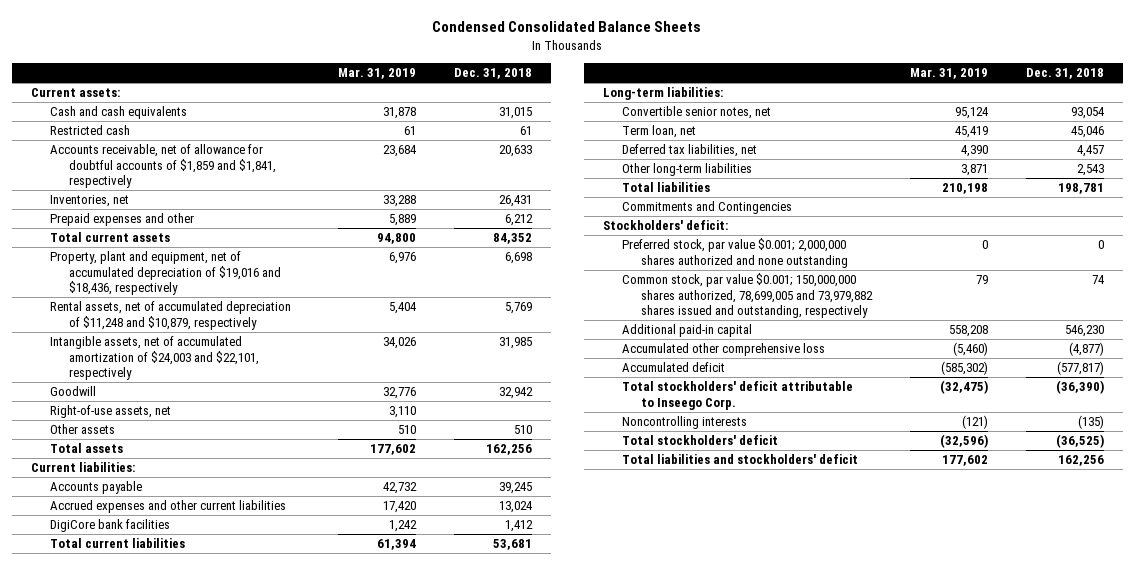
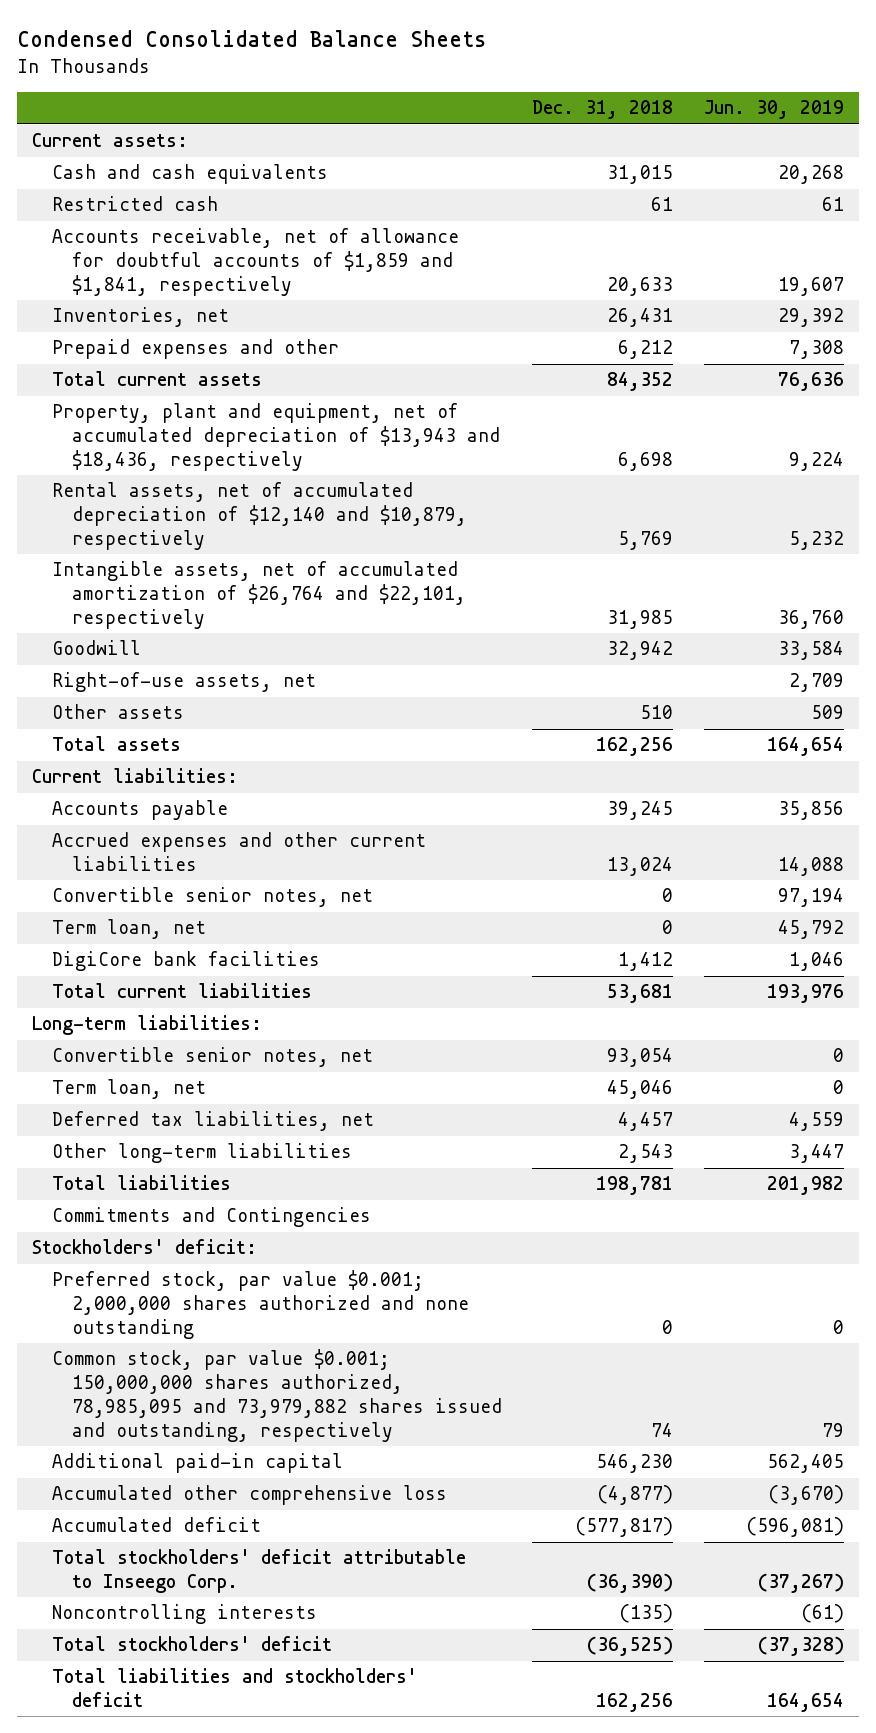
- | Mar. 31, 2019 | Dec. 31, 2018
+ | Dec. 31, 2018 | Jun. 30, 2019
- Property, plant and equipment, net of accumulated depreciation of $19,016 and $18,436, respectively | 6,976 | 6,698
- Rental assets, net of accumulated depreciation of $11,248 and $10,879, respectively | 5,404 | 5,769
- Intangible assets, net of accumulated amortization of $24,003 and $22,101, respectively | 34,026 | 31,985
+ Property, plant and equipment, net of accumulated depreciation of $13,943 and $18,436, respectively | 6,698 | 9,224
+ Rental assets, net of accumulated depreciation of $12,140 and $10,879, respectively | 5,769 | 5,232
+ Intangible assets, net of accumulated amortization of $26,764 and $22,101, respectively | 31,985 | 36,760
+ Convertible senior notes, net | 0 | 97,194
+ Term loan, net | 0 | 45,792
- Common stock, par value $0.001; 150,000,000 shares authorized, 78,699,005 and 73,979,882 shares issued and outstanding, respectively | 79 | 74
+ Common stock, par value $0.001; 150,000,000 shares authorized, 78,985,095 and 73,979,882 shares issued and outstanding, respectively | 74 | 79

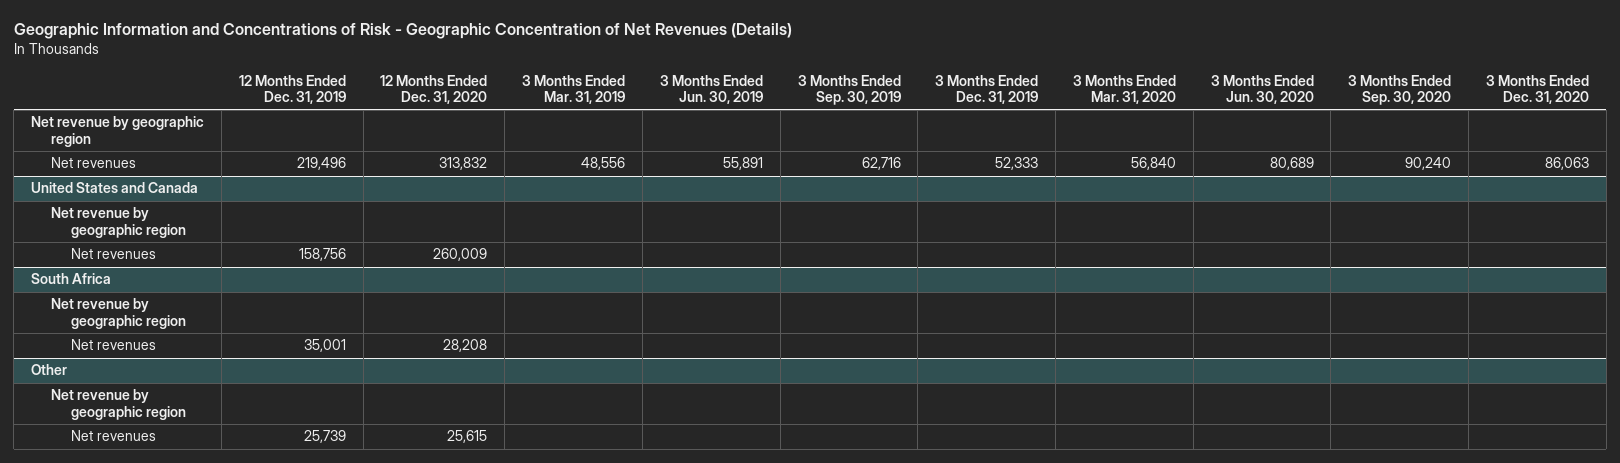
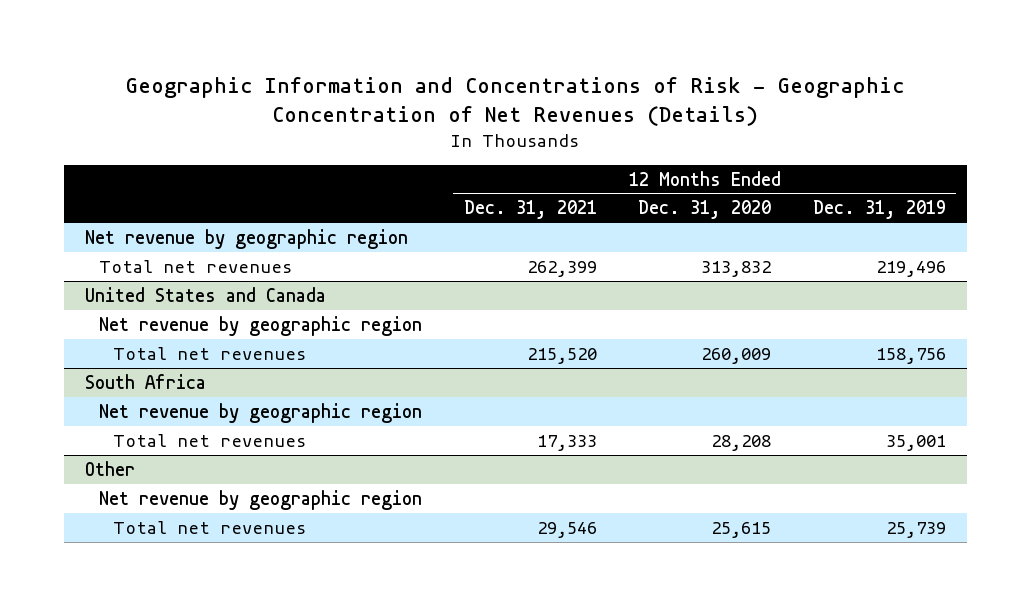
- | 12 Months Ended Dec. 31, 2019 | 12 Months Ended Dec. 31, 2020 | 3 Months Ended Mar. 31, 2019 | 3 Months Ended Jun. 30, 2019 | 3 Months Ended Sep. 30, 2019 | 3 Months Ended Dec. 31, 2019 | 3 Months Ended Mar. 31, 2020 | 3 Months Ended Jun. 30, 2020 | 3 Months Ended Sep. 30, 2020 | 3 Months Ended Dec. 31, 2020
+ | 12 Months Ended Dec. 31, 2021 | 12 Months Ended Dec. 31, 2020 | 12 Months Ended Dec. 31, 2019
- Net revenues | 219,496 | 313,832 | 48,556 | 55,891 | 62,716 | 52,333 | 56,840 | 80,689 | 90,240 | 86,063
+ Total net revenues | 262,399 | 313,832 | 219,496
@ United States and Canada
- Net revenues | 158,756 | 260,009 | | | | | | | |
+ Total net revenues | 215,520 | 260,009 | 158,756
@ South Africa
- Net revenues | 35,001 | 28,208 | | | | | | | |
+ Total net revenues | 17,333 | 28,208 | 35,001
@ Other
- Net revenues | 25,739 | 25,615 | | | | | | | |
+ Total net revenues | 29,546 | 25,615 | 25,739

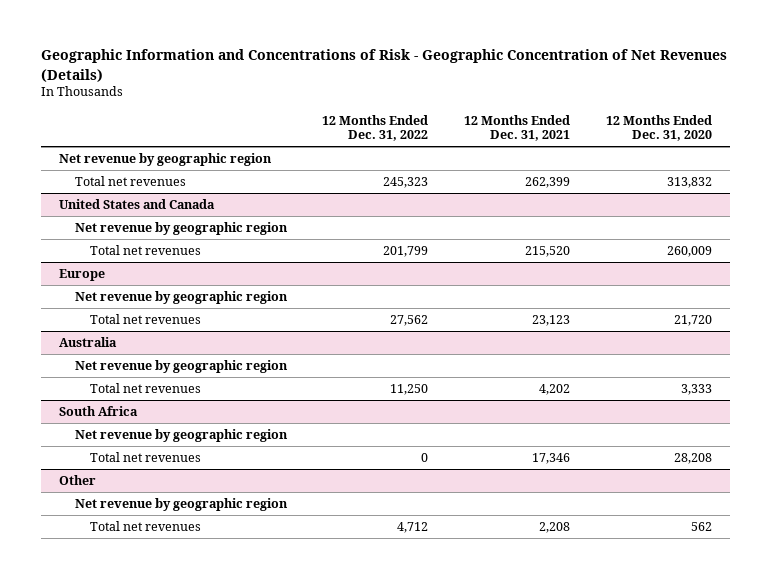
- | 12 Months Ended Dec. 31, 2021 | 12 Months Ended Dec. 31, 2020 | 12 Months Ended Dec. 31, 2019
+ | 12 Months Ended Dec. 31, 2022 | 12 Months Ended Dec. 31, 2021 | 12 Months Ended Dec. 31, 2020
+ Europe
+ Net revenue by geographic region
+ Total net revenues | 27,562 | 23,123 | 21,720
+ Australia
+ Net revenue by geographic region
+ Total net revenues | 11,250 | 4,202 | 3,333
@ South Africa
- Total net revenues | 17,333 | 28,208 | 35,001
+ Total net revenues | 0 | 17,346 | 28,208
@ Other
- Total net revenues | 29,546 | 25,615 | 25,739
+ Total net revenues | 4,712 | 2,208 | 562

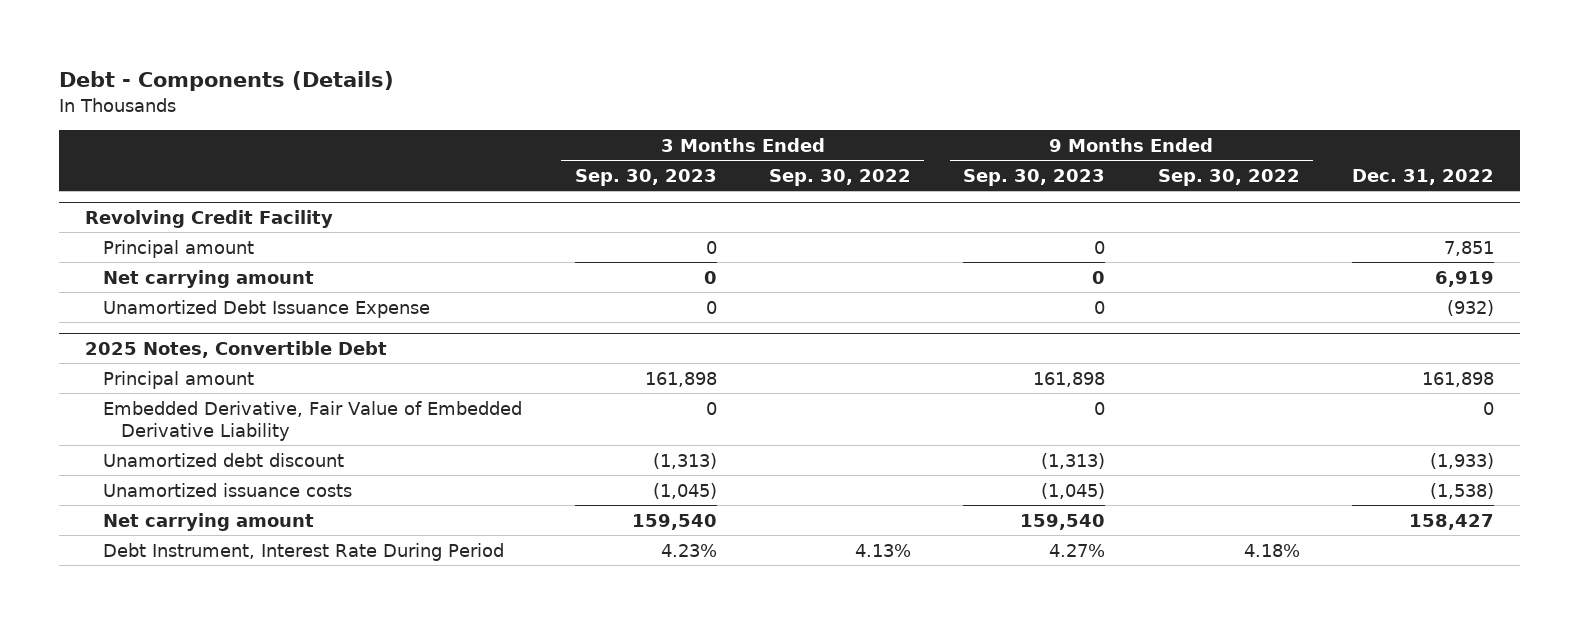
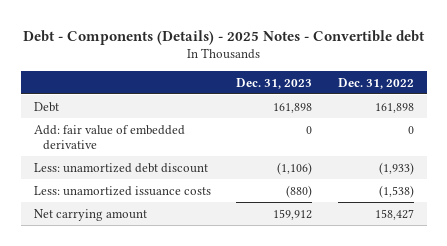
- Debt - Components (Details)
+ Debt - Components (Details) - 2025 Notes - Convertible debt
- | 3 Months Ended Sep. 30, 2023 | 3 Months Ended Sep. 30, 2022 | 9 Months Ended Sep. 30, 2023 | 9 Months Ended Sep. 30, 2022 | Dec. 31, 2022
+ | Dec. 31, 2023 | Dec. 31, 2022
- Revolving Credit Facility
- Principal amount | 0 | | 0 | | 7,851
- Net carrying amount | 0 | | 0 | | 6,919
- Unamortized Debt Issuance Expense | 0 | | 0 | | (932)
- 2025 Notes, Convertible Debt
- Principal amount | 161,898 | | 161,898 | | 161,898
- Embedded Derivative, Fair Value of Embedded Derivative Liability | 0 | | 0 | | 0
- Unamortized debt discount | (1,313) | | (1,313) | | (1,933)
- Unamortized issuance costs | (1,045) | | (1,045) | | (1,538)
+ Debt | 161,898 | 161,898
+ Add: fair value of embedded derivative | 0 | 0
+ Less: unamortized debt discount | (1,106) | (1,933)
+ Less: unamortized issuance costs | (880) | (1,538)
- Debt Instrument, Interest Rate During Period | 4.23% | 4.13% | 4.27% | 4.18% |

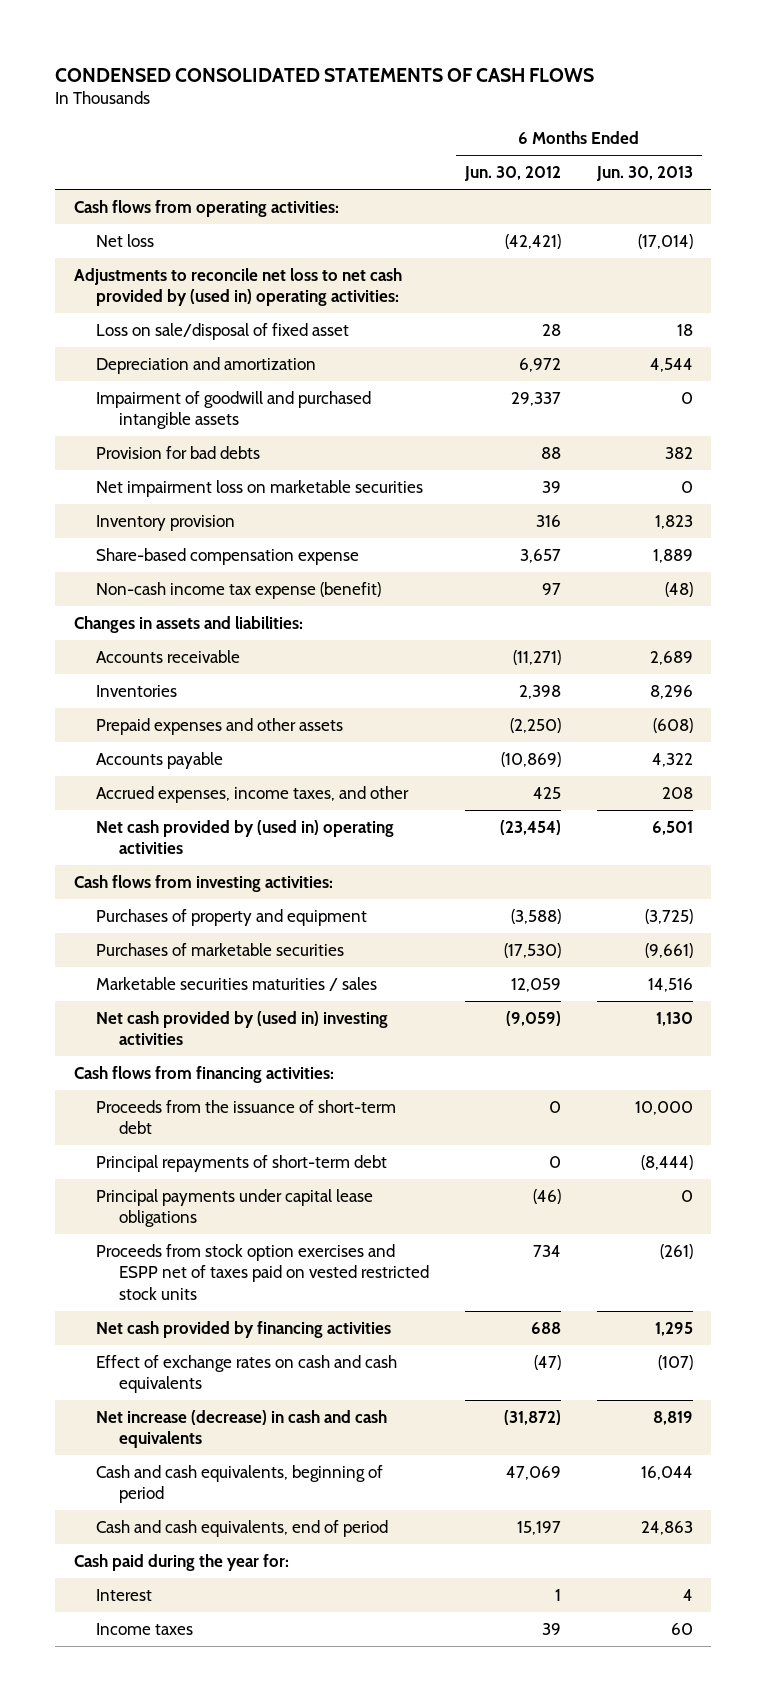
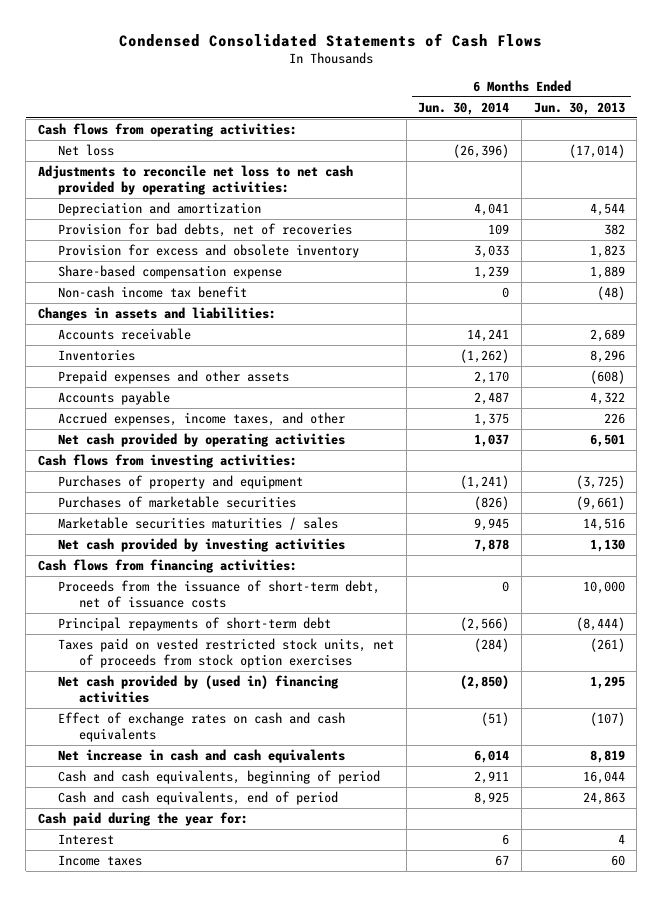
- CONDENSED CONSOLIDATED STATEMENTS OF CASH FLOWS
+ Condensed Consolidated Statements of Cash Flows
- | 6 Months Ended Jun. 30, 2012 | 6 Months Ended Jun. 30, 2013
+ | 6 Months Ended Jun. 30, 2014 | 6 Months Ended Jun. 30, 2013
- Adjustments to reconcile net loss to net cash provided by (used in) operating activities:
- Loss on sale/disposal of fixed asset | 28 | 18
+ Adjustments to reconcile net loss to net cash provided by operating activities:
- Impairment of goodwill and purchased intangible assets | 29,337 | 0
- Provision for bad debts | 88 | 382
- Net impairment loss on marketable securities | 39 | 0
- Inventory provision | 316 | 1,823
+ Provision for bad debts, net of recoveries | 109 | 382
+ Provision for excess and obsolete inventory | 3,033 | 1,823
- Non-cash income tax expense (benefit) | 97 | (48)
+ Non-cash income tax benefit | 0 | (48)
- Accrued expenses, income taxes, and other | 425 | 208
- Net cash provided by (used in) operating activities | (23,454) | 6,501
+ Accrued expenses, income taxes, and other | 1,375 | 226
+ Net cash provided by operating activities | 1,037 | 6,501
- Net cash provided by (used in) investing activities | (9,059) | 1,130
+ Net cash provided by investing activities | 7,878 | 1,130
- Proceeds from the issuance of short-term debt | 0 | 10,000
+ Proceeds from the issuance of short-term debt, net of issuance costs | 0 | 10,000
- Principal payments under capital lease obligations | (46) | 0
- Proceeds from stock option exercises and ESPP net of taxes paid on vested restricted stock units | 734 | (261)
- Net cash provided by financing activities | 688 | 1,295
+ Taxes paid on vested restricted stock units, net of proceeds from stock option exercises | (284) | (261)
+ Net cash provided by (used in) financing activities | (2,850) | 1,295
- Net increase (decrease) in cash and cash equivalents | (31,872) | 8,819
+ Net increase in cash and cash equivalents | 6,014 | 8,819

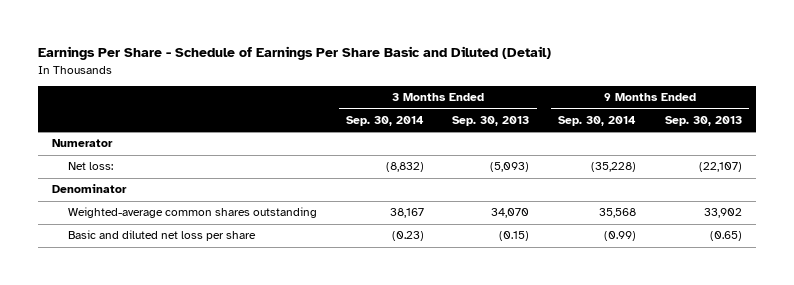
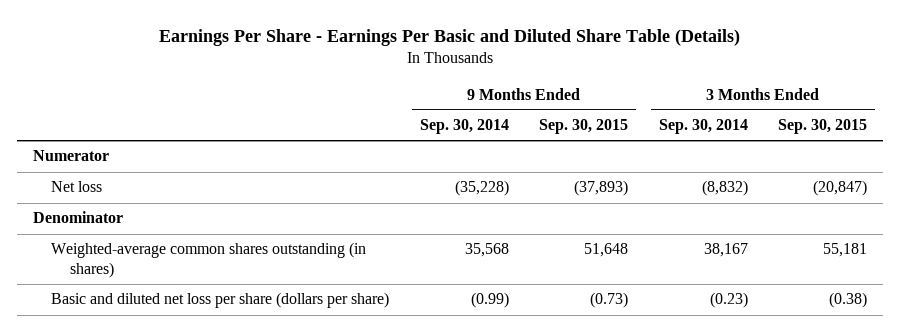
- Earnings Per Share - Schedule of Earnings Per Share Basic and Diluted (Detail)
+ Earnings Per Share - Earnings Per Basic and Diluted Share Table (Details)
- | 3 Months Ended Sep. 30, 2014 | 3 Months Ended Sep. 30, 2013 | 9 Months Ended Sep. 30, 2014 | 9 Months Ended Sep. 30, 2013
+ | 9 Months Ended Sep. 30, 2014 | 9 Months Ended Sep. 30, 2015 | 3 Months Ended Sep. 30, 2014 | 3 Months Ended Sep. 30, 2015
- Net loss: | (8,832) | (5,093) | (35,228) | (22,107)
+ Net loss | (35,228) | (37,893) | (8,832) | (20,847)
- Weighted-average common shares outstanding | 38,167 | 34,070 | 35,568 | 33,902
- Basic and diluted net loss per share | (0.23) | (0.15) | (0.99) | (0.65)
+ Weighted-average common shares outstanding (in shares) | 35,568 | 51,648 | 38,167 | 55,181
+ Basic and diluted net loss per share (dollars per share) | (0.99) | (0.73) | (0.23) | (0.38)

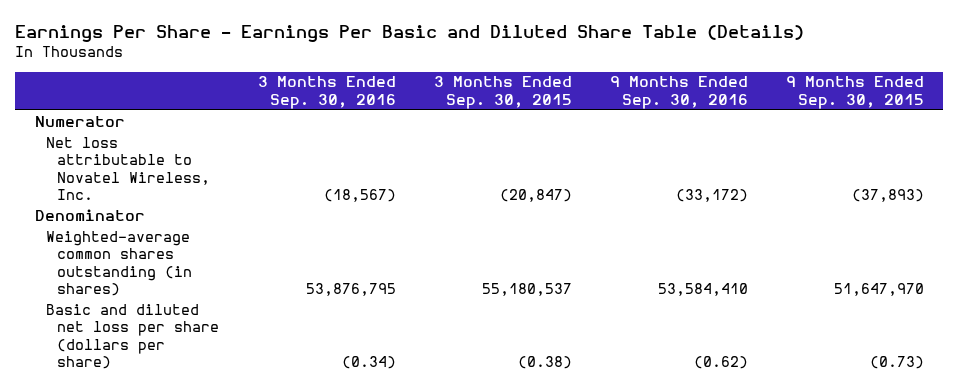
- | 9 Months Ended Sep. 30, 2014 | 9 Months Ended Sep. 30, 2015 | 3 Months Ended Sep. 30, 2014 | 3 Months Ended Sep. 30, 2015
+ | 3 Months Ended Sep. 30, 2016 | 3 Months Ended Sep. 30, 2015 | 9 Months Ended Sep. 30, 2016 | 9 Months Ended Sep. 30, 2015
- Net loss | (35,228) | (37,893) | (8,832) | (20,847)
+ Net loss attributable to Novatel Wireless, Inc. | (18,567) | (20,847) | (33,172) | (37,893)
- Weighted-average common shares outstanding (in shares) | 35,568 | 51,648 | 38,167 | 55,181
+ Weighted-average common shares outstanding (in shares) | 53,876,795 | 55,180,537 | 53,584,410 | 51,647,970

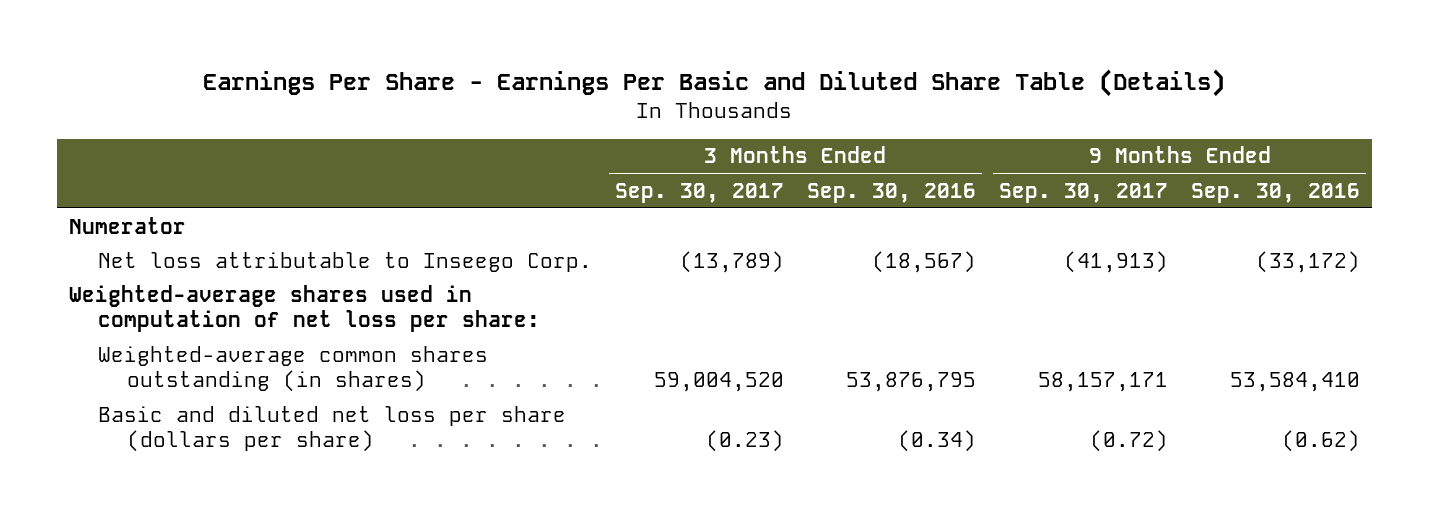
- | 3 Months Ended Sep. 30, 2016 | 3 Months Ended Sep. 30, 2015 | 9 Months Ended Sep. 30, 2016 | 9 Months Ended Sep. 30, 2015
+ | 3 Months Ended Sep. 30, 2017 | 3 Months Ended Sep. 30, 2016 | 9 Months Ended Sep. 30, 2017 | 9 Months Ended Sep. 30, 2016
- Net loss attributable to Novatel Wireless, Inc. | (18,567) | (20,847) | (33,172) | (37,893)
- Denominator
+ Net loss attributable to Inseego Corp. | (13,789) | (18,567) | (41,913) | (33,172)
+ Weighted-average shares used in computation of net loss per share:

